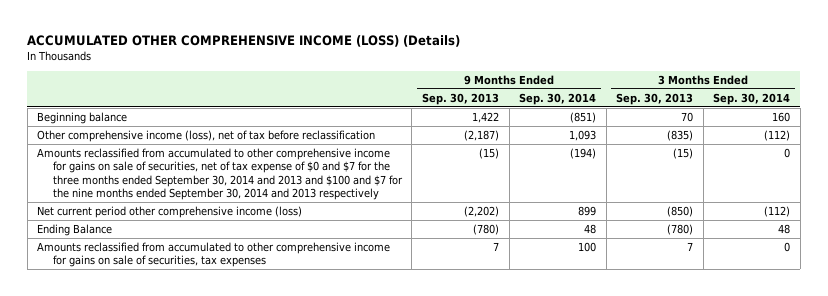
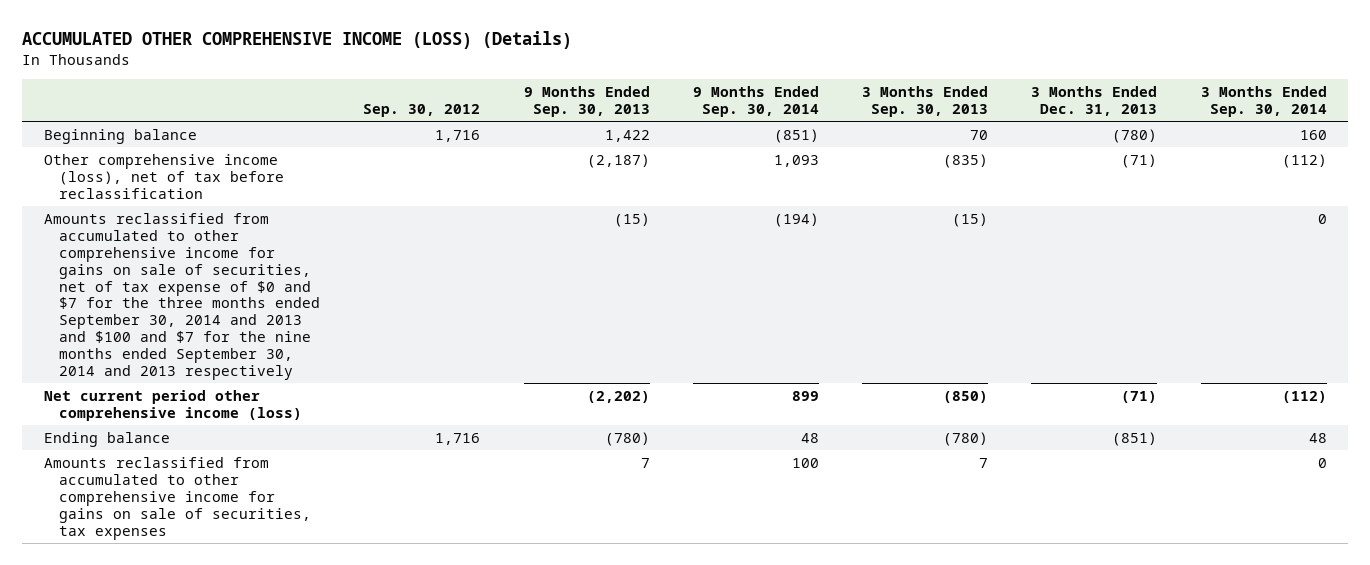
- | 9 Months Ended Sep. 30, 2013 | 9 Months Ended Sep. 30, 2014 | 3 Months Ended Sep. 30, 2013 | 3 Months Ended Sep. 30, 2014
+ | Sep. 30, 2012 | 9 Months Ended Sep. 30, 2013 | 9 Months Ended Sep. 30, 2014 | 3 Months Ended Sep. 30, 2013 | 3 Months Ended Dec. 31, 2013 | 3 Months Ended Sep. 30, 2014
- Ending Balance | (780) | 48 | (780) | 48
+ Ending balance | 1,716 | (780) | 48 | (780) | (851) | 48

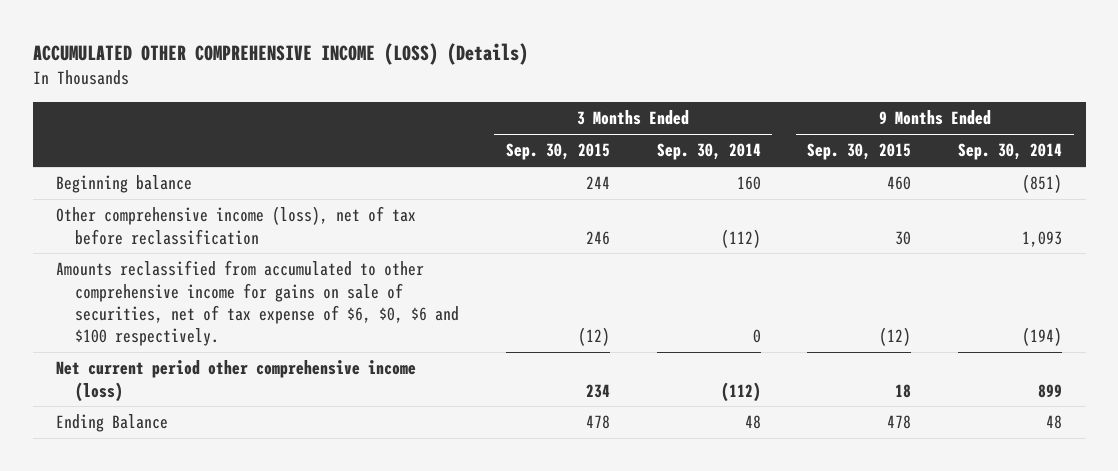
- | Sep. 30, 2012 | 9 Months Ended Sep. 30, 2013 | 9 Months Ended Sep. 30, 2014 | 3 Months Ended Sep. 30, 2013 | 3 Months Ended Dec. 31, 2013 | 3 Months Ended Sep. 30, 2014
+ | 3 Months Ended Sep. 30, 2015 | 3 Months Ended Sep. 30, 2014 | 9 Months Ended Sep. 30, 2015 | 9 Months Ended Sep. 30, 2014
- Amounts reclassified from accumulated to other comprehensive income for gains on sale of securities, net of tax expense of $0 and $7 for the three months ended September 30, 2014 and 2013 and $100 and $7 for the nine months ended September 30, 2014 and 2013 respectively | | (15) | (194) | (15) | | 0
+ Amounts reclassified from accumulated to other comprehensive income for gains on sale of securities, net of tax expense of $6, $0, $6 and $100 respectively. | (12) | 0 | (12) | (194)
- Ending balance | 1,716 | (780) | 48 | (780) | (851) | 48
- Amounts reclassified from accumulated to other comprehensive income for gains on sale of securities, tax expenses | | 7 | 100 | 7 | | 0
+ Ending Balance | 478 | 48 | 478 | 48

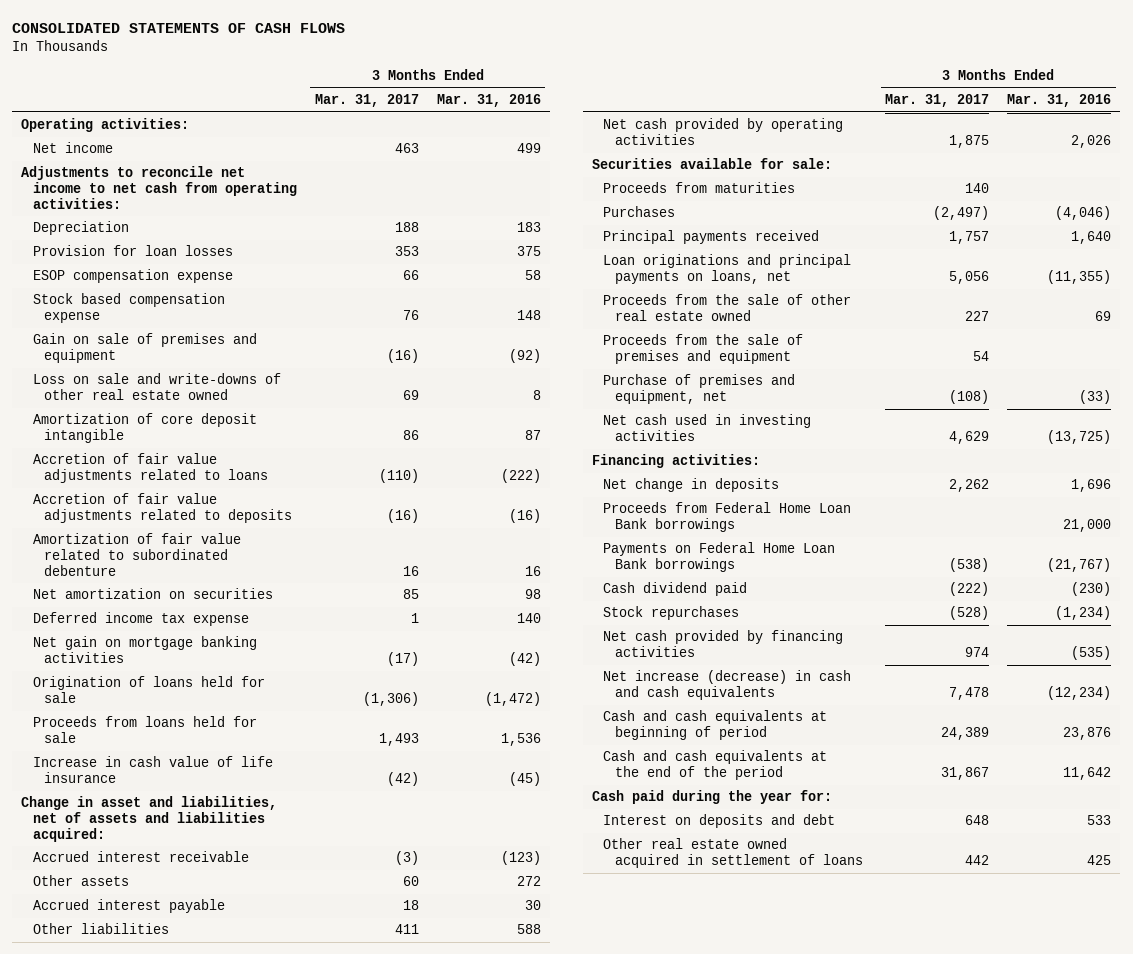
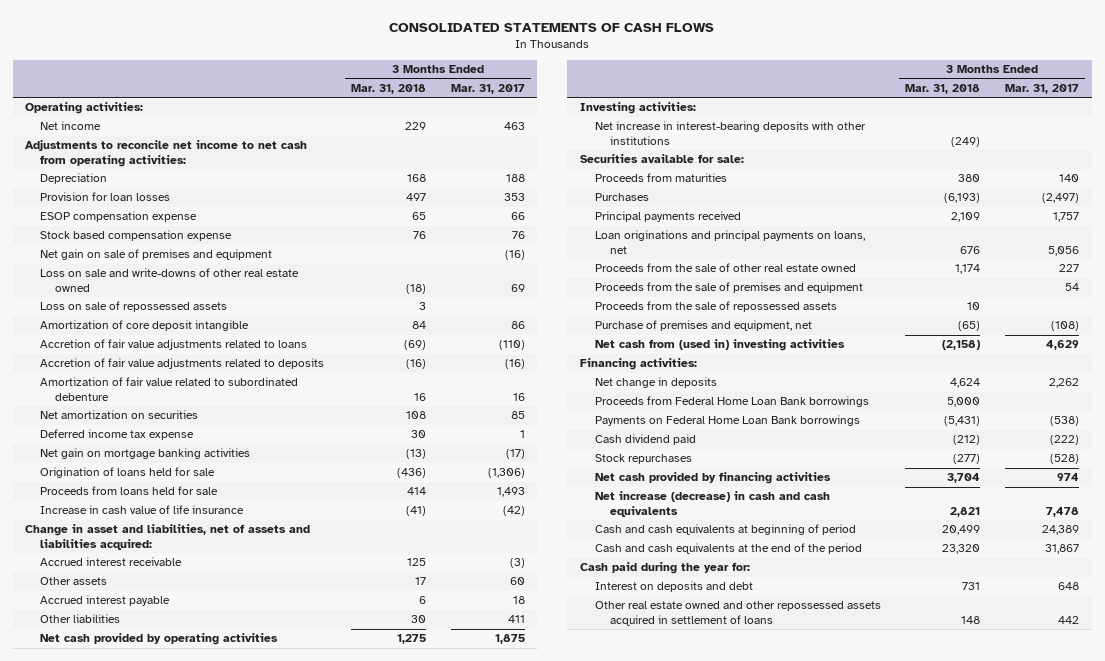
- | 3 Months Ended Mar. 31, 2017 | 3 Months Ended Mar. 31, 2016
+ | 3 Months Ended Mar. 31, 2018 | 3 Months Ended Mar. 31, 2017
- Gain on sale of premises and equipment | (16) | (92)
+ Net gain on sale of premises and equipment | | (16)
+ Loss on sale of repossessed assets | 3 |
+ Investing activities:
+ Net increase in interest-bearing deposits with other institutions | (249) |
+ Proceeds from the sale of repossessed assets | 10 |
- Net cash used in investing activities | 4,629 | (13,725)
+ Net cash from (used in) investing activities | (2,158) | 4,629
- Other real estate owned acquired in settlement of loans | 442 | 425
+ Other real estate owned and other repossessed assets acquired in settlement of loans | 148 | 442

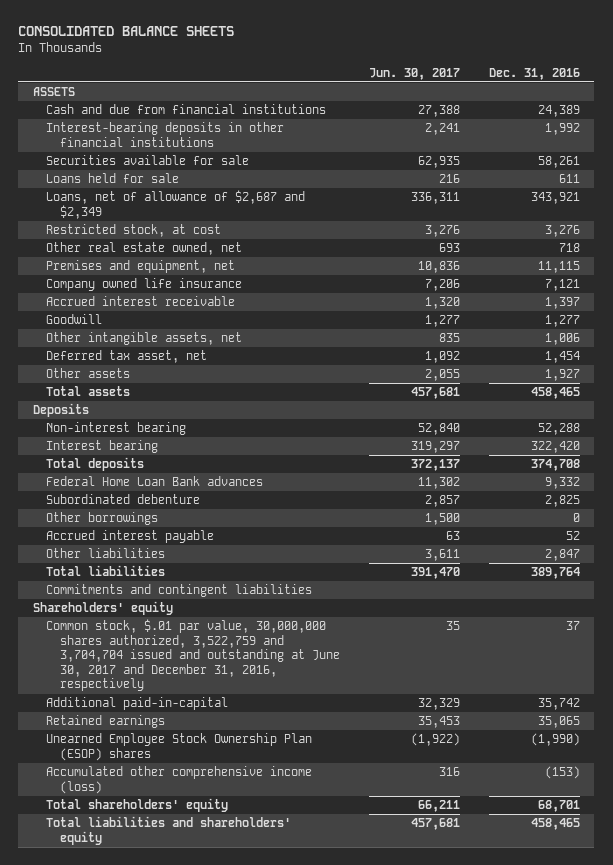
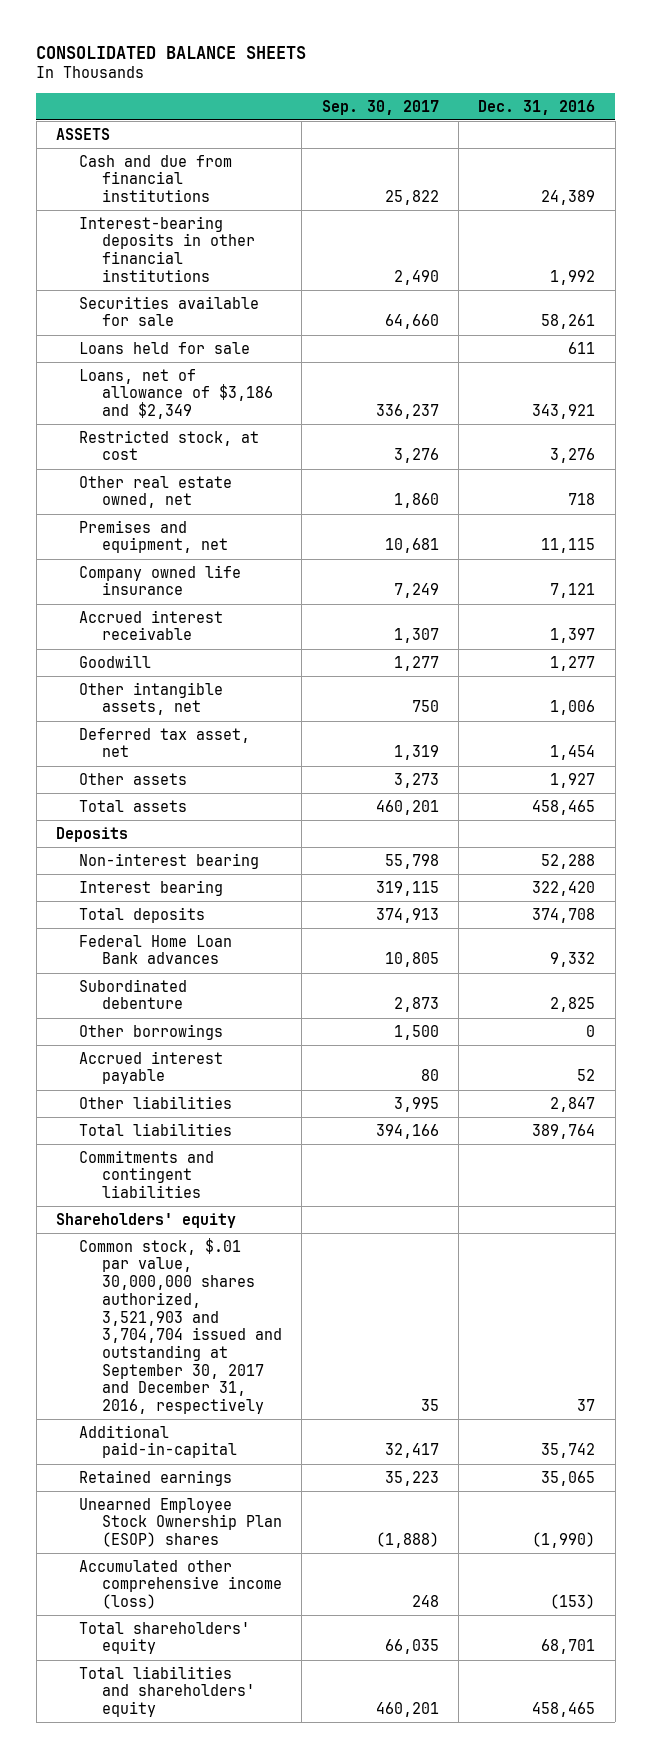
- | Jun. 30, 2017 | Dec. 31, 2016
+ | Sep. 30, 2017 | Dec. 31, 2016
- Loans, net of allowance of $2,687 and $2,349 | 336,311 | 343,921
+ Loans, net of allowance of $3,186 and $2,349 | 336,237 | 343,921
- Common stock, $.01 par value, 30,000,000 shares authorized, 3,522,759 and 3,704,704 issued and outstanding at June 30, 2017 and December 31, 2016, respectively | 35 | 37
+ Common stock, $.01 par value, 30,000,000 shares authorized, 3,521,903 and 3,704,704 issued and outstanding at September 30, 2017 and December 31, 2016, respectively | 35 | 37

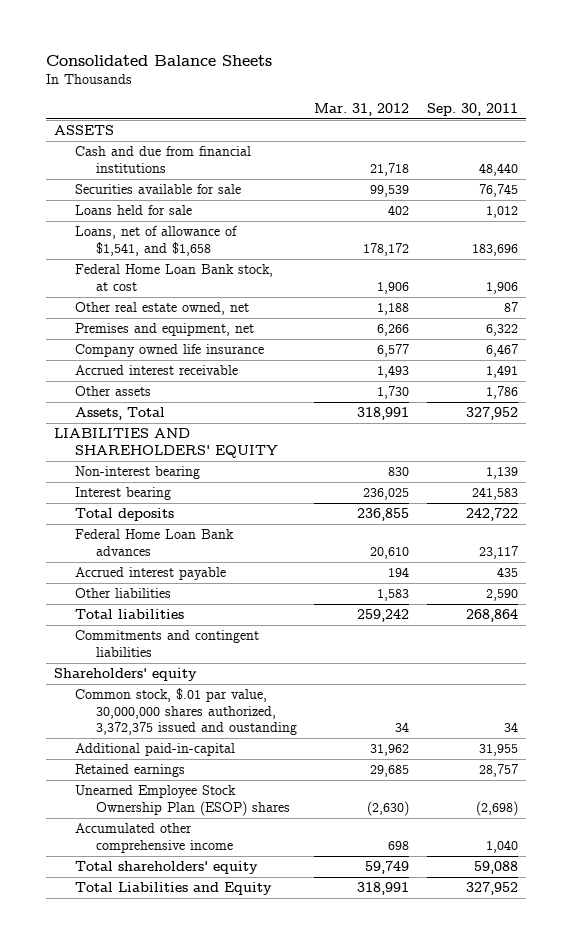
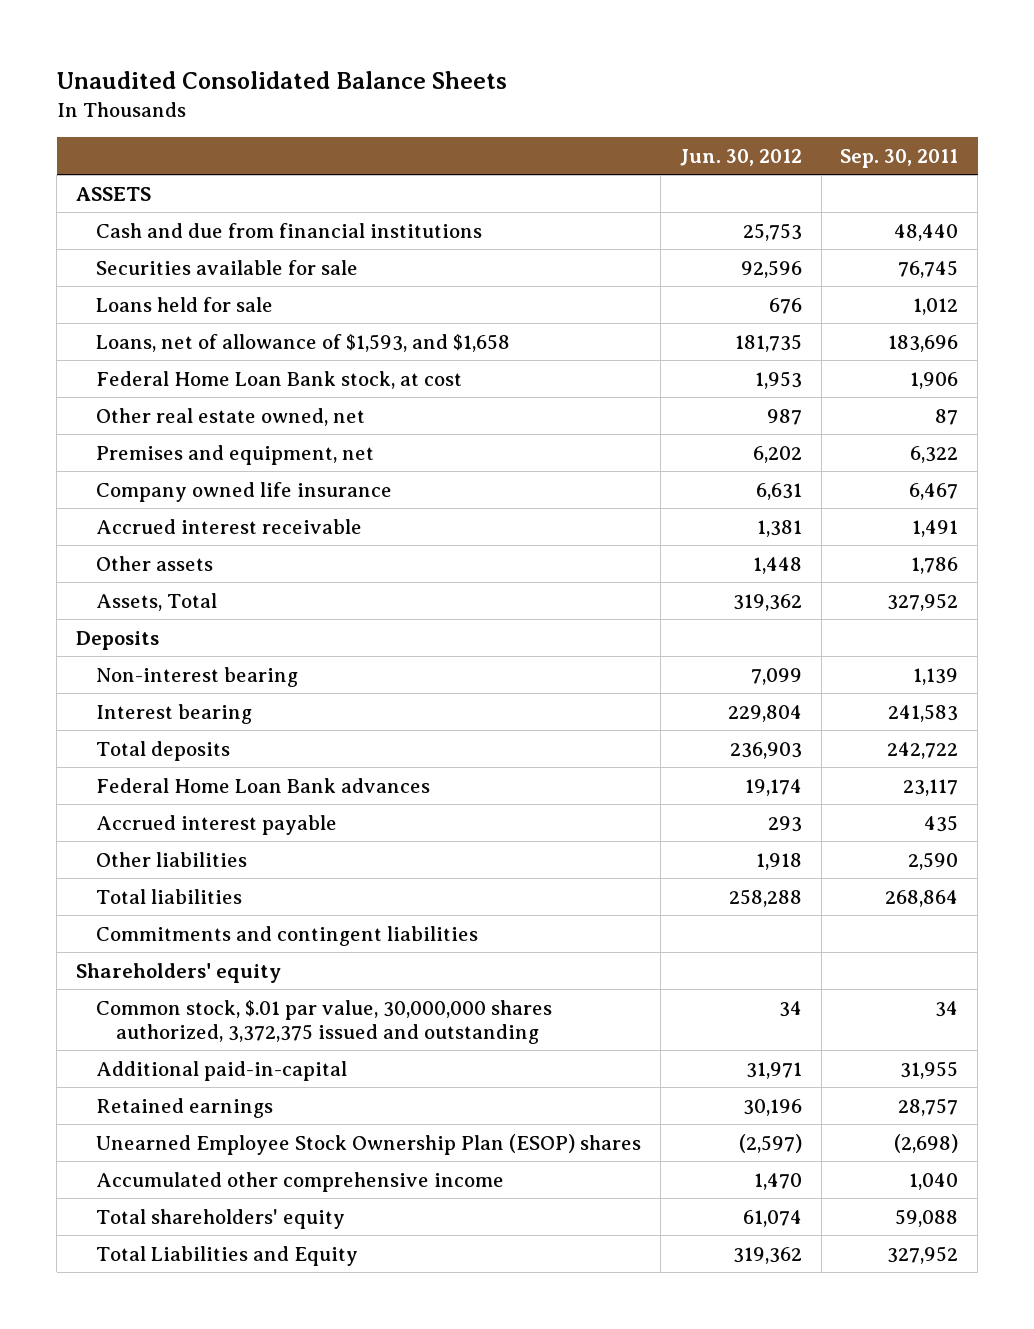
- Consolidated Balance Sheets
+ Unaudited Consolidated Balance Sheets
- | Mar. 31, 2012 | Sep. 30, 2011
+ | Jun. 30, 2012 | Sep. 30, 2011
- Loans, net of allowance of $1,541, and $1,658 | 178,172 | 183,696
+ Loans, net of allowance of $1,593, and $1,658 | 181,735 | 183,696
- LIABILITIES AND SHAREHOLDERS' EQUITY
+ Deposits
- Common stock, $.01 par value, 30,000,000 shares authorized, 3,372,375 issued and oustanding | 34 | 34
+ Common stock, $.01 par value, 30,000,000 shares authorized, 3,372,375 issued and outstanding | 34 | 34

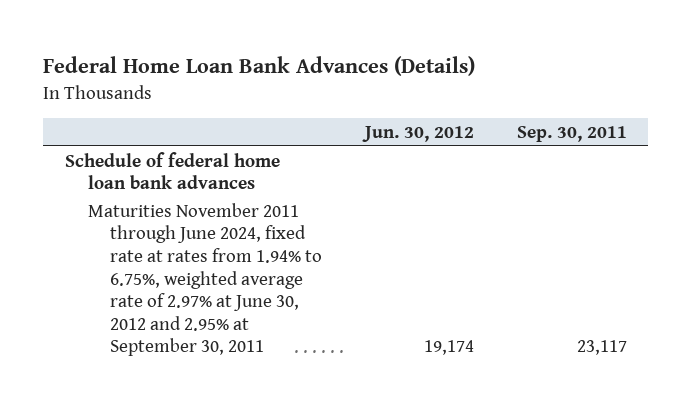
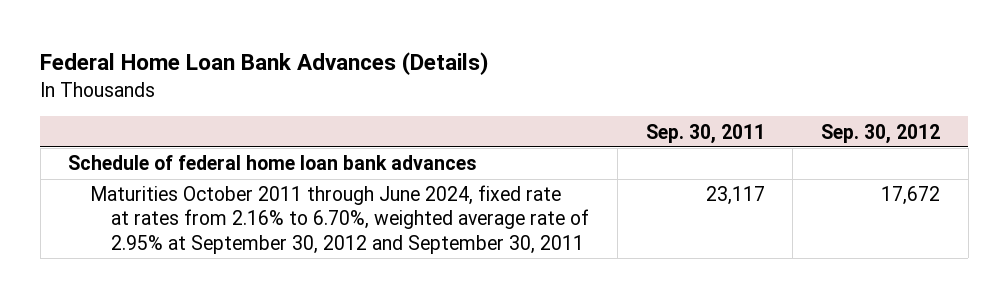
- | Jun. 30, 2012 | Sep. 30, 2011
+ | Sep. 30, 2011 | Sep. 30, 2012
- Maturities November 2011 through June 2024, fixed rate at rates from 1.94% to 6.75%, weighted average rate of 2.97% at June 30, 2012 and 2.95% at September 30, 2011 | 19,174 | 23,117
+ Maturities October 2011 through June 2024, fixed rate at rates from 2.16% to 6.70%, weighted average rate of 2.95% at September 30, 2012 and September 30, 2011 | 23,117 | 17,672

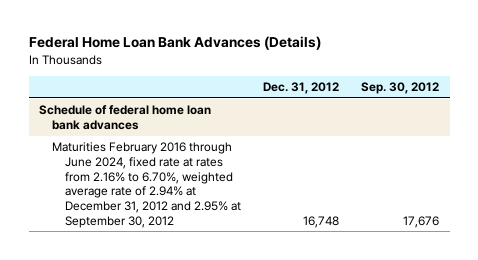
- | Sep. 30, 2011 | Sep. 30, 2012
+ | Dec. 31, 2012 | Sep. 30, 2012
- Maturities October 2011 through June 2024, fixed rate at rates from 2.16% to 6.70%, weighted average rate of 2.95% at September 30, 2012 and September 30, 2011 | 23,117 | 17,672
+ Maturities February 2016 through June 2024, fixed rate at rates from 2.16% to 6.70%, weighted average rate of 2.94% at December 31, 2012 and 2.95% at September 30, 2012 | 16,748 | 17,676

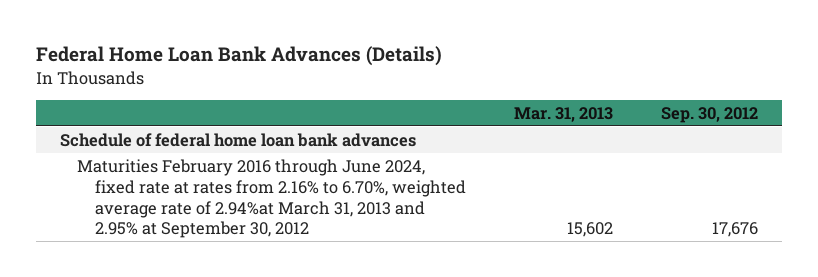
- | Dec. 31, 2012 | Sep. 30, 2012
+ | Mar. 31, 2013 | Sep. 30, 2012
- Maturities February 2016 through June 2024, fixed rate at rates from 2.16% to 6.70%, weighted average rate of 2.94% at December 31, 2012 and 2.95% at September 30, 2012 | 16,748 | 17,676
+ Maturities February 2016 through June 2024, fixed rate at rates from 2.16% to 6.70%, weighted average rate of 2.94%at March 31, 2013 and 2.95% at September 30, 2012 | 15,602 | 17,676

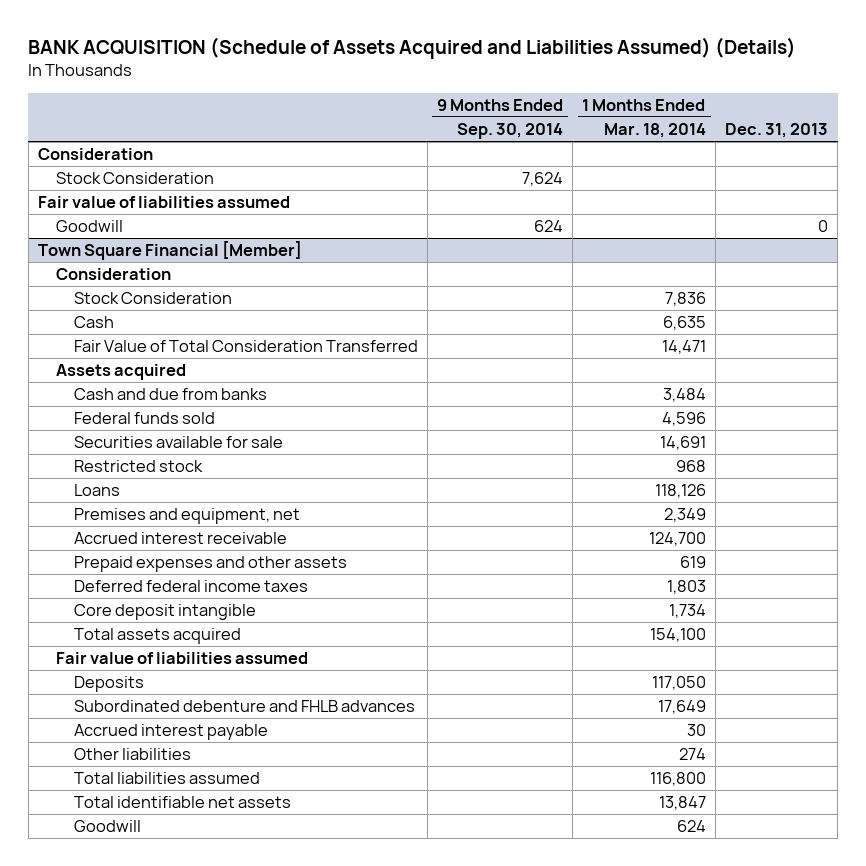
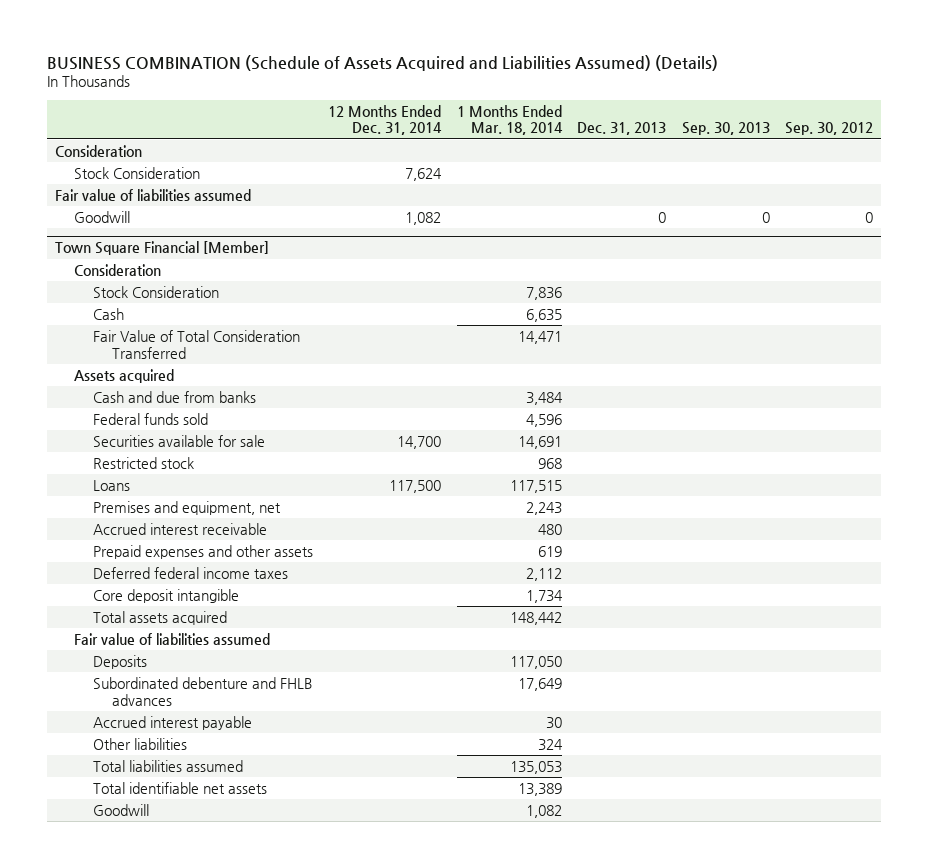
- BANK ACQUISITION (Schedule of Assets Acquired and Liabilities Assumed) (Details)
+ BUSINESS COMBINATION (Schedule of Assets Acquired and Liabilities Assumed) (Details)
- | 9 Months Ended Sep. 30, 2014 | 1 Months Ended Mar. 18, 2014 | Dec. 31, 2013
+ | 12 Months Ended Dec. 31, 2014 | 1 Months Ended Mar. 18, 2014 | Dec. 31, 2013 | Sep. 30, 2013 | Sep. 30, 2012
@ Town Square Financial [Member]
- Loans | | 118,126 |
- Premises and equipment, net | | 2,349 |
- Accrued interest receivable | | 124,700 |
+ Loans | 117,500 | 117,515 | | |
+ Premises and equipment, net | | 2,243 | | |
+ Accrued interest receivable | | 480 | | |
- Deferred federal income taxes | | 1,803 |
+ Deferred federal income taxes | | 2,112 | | |
- Total assets acquired | | 154,100 |
+ Total assets acquired | | 148,442 | | |
- Other liabilities | | 274 |
- Total liabilities assumed | | 116,800 |
- Total identifiable net assets | | 13,847 |
- Goodwill | | 624 |
+ Other liabilities | | 324 | | |
+ Total liabilities assumed | | 135,053 | | |
+ Total identifiable net assets | | 13,389 | | |
+ Goodwill | | 1,082 | | |

